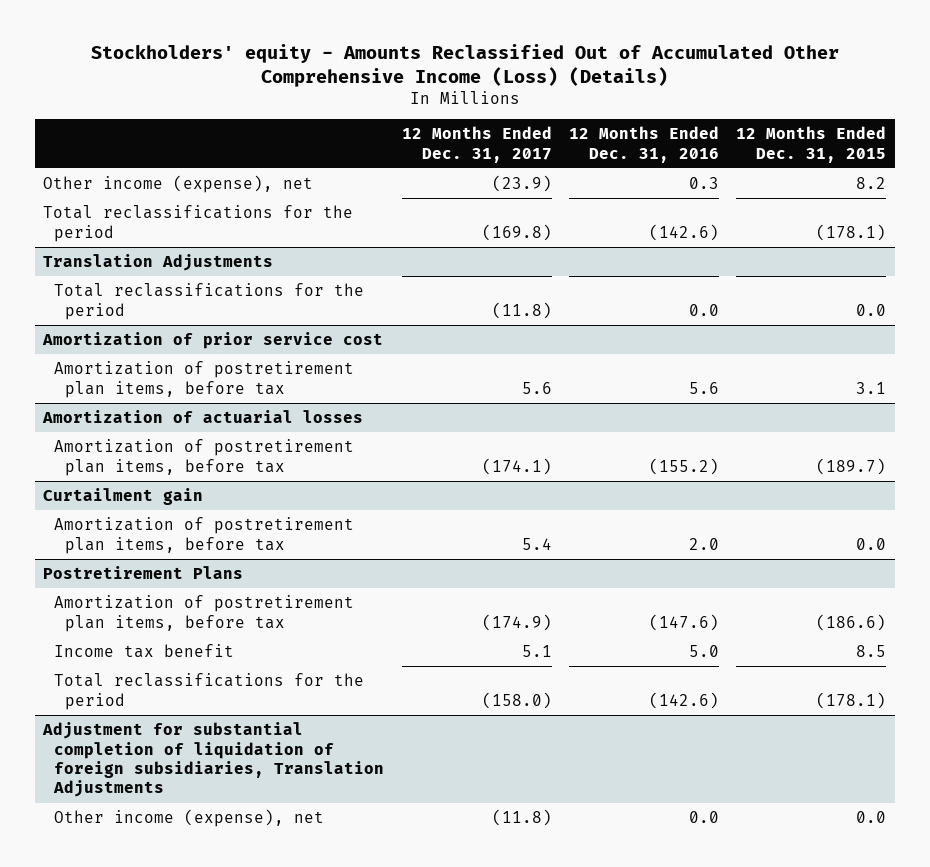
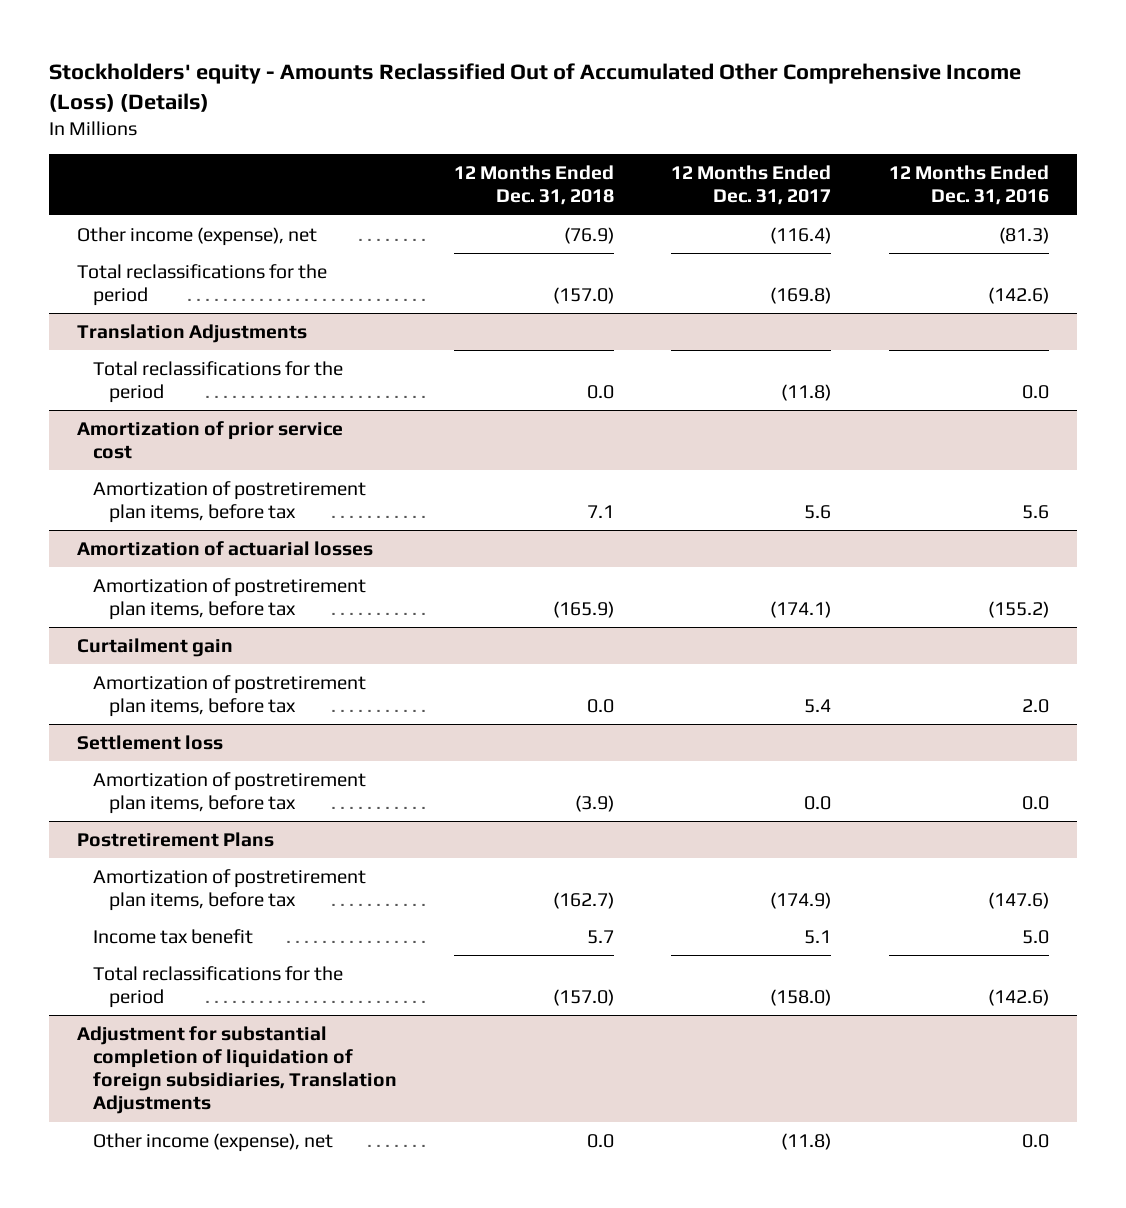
- | 12 Months Ended Dec. 31, 2017 | 12 Months Ended Dec. 31, 2016 | 12 Months Ended Dec. 31, 2015
+ | 12 Months Ended Dec. 31, 2018 | 12 Months Ended Dec. 31, 2017 | 12 Months Ended Dec. 31, 2016
- Other income (expense), net | (23.9) | 0.3 | 8.2
+ Other income (expense), net | (76.9) | (116.4) | (81.3)
+ Settlement loss
+ Amortization of postretirement plan items, before tax | (3.9) | 0.0 | 0.0

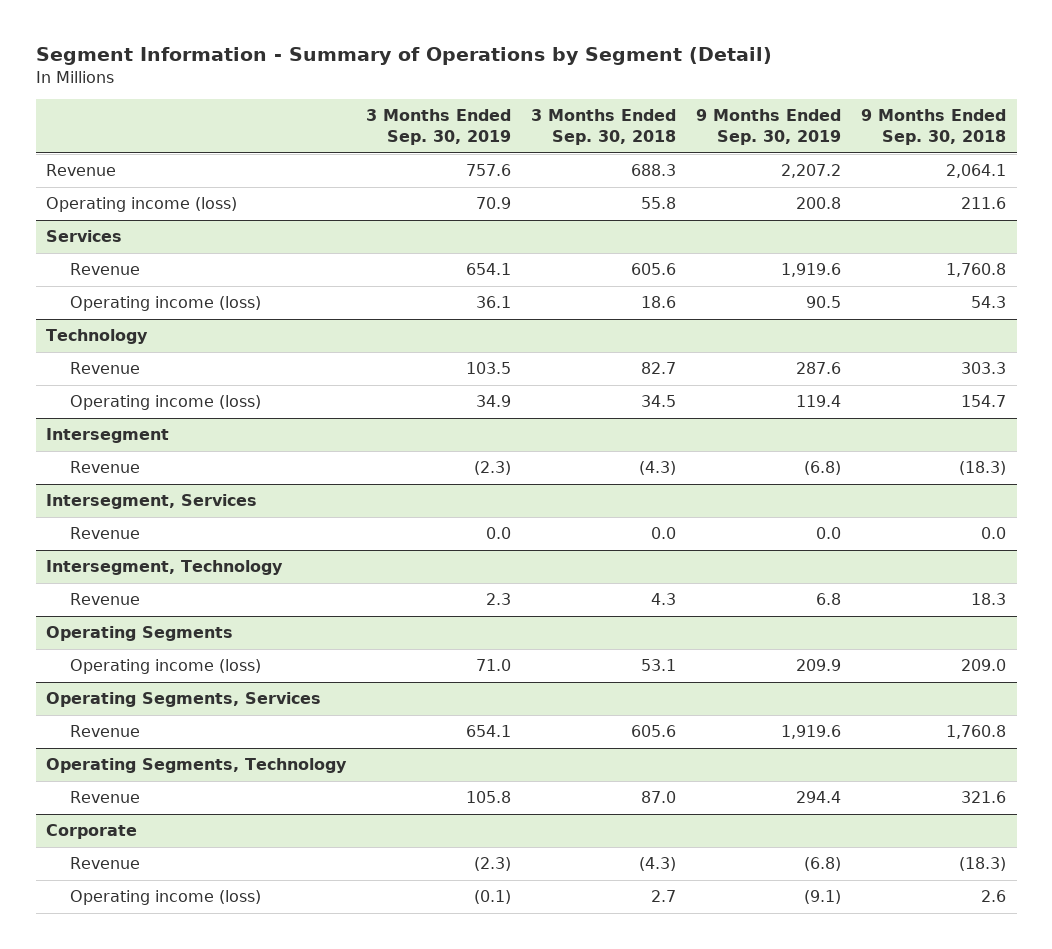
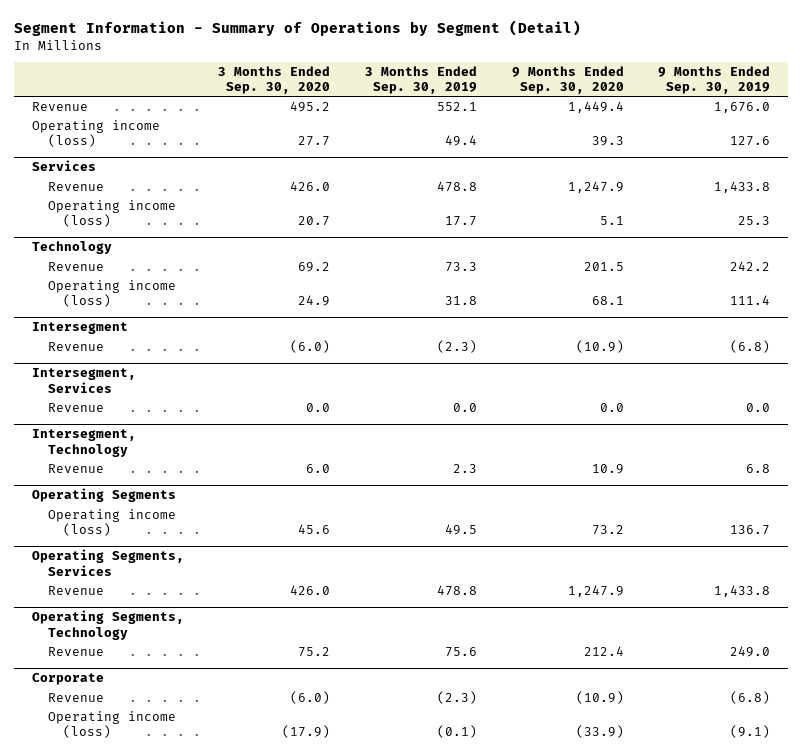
- | 3 Months Ended Sep. 30, 2019 | 3 Months Ended Sep. 30, 2018 | 9 Months Ended Sep. 30, 2019 | 9 Months Ended Sep. 30, 2018
+ | 3 Months Ended Sep. 30, 2020 | 3 Months Ended Sep. 30, 2019 | 9 Months Ended Sep. 30, 2020 | 9 Months Ended Sep. 30, 2019
- Revenue | 757.6 | 688.3 | 2,207.2 | 2,064.1
- Operating income (loss) | 70.9 | 55.8 | 200.8 | 211.6
+ Revenue | 495.2 | 552.1 | 1,449.4 | 1,676.0
+ Operating income (loss) | 27.7 | 49.4 | 39.3 | 127.6
@ Services
- Revenue | 654.1 | 605.6 | 1,919.6 | 1,760.8
- Operating income (loss) | 36.1 | 18.6 | 90.5 | 54.3
+ Revenue | 426.0 | 478.8 | 1,247.9 | 1,433.8
+ Operating income (loss) | 20.7 | 17.7 | 5.1 | 25.3
@ Technology
- Revenue | 103.5 | 82.7 | 287.6 | 303.3
- Operating income (loss) | 34.9 | 34.5 | 119.4 | 154.7
+ Revenue | 69.2 | 73.3 | 201.5 | 242.2
+ Operating income (loss) | 24.9 | 31.8 | 68.1 | 111.4
@ Operating Segments
- Operating income (loss) | 71.0 | 53.1 | 209.9 | 209.0
+ Operating income (loss) | 45.6 | 49.5 | 73.2 | 136.7
@ Operating Segments, Services
- Revenue | 654.1 | 605.6 | 1,919.6 | 1,760.8
+ Revenue | 426.0 | 478.8 | 1,247.9 | 1,433.8
@ Operating Segments, Technology
- Revenue | 105.8 | 87.0 | 294.4 | 321.6
+ Revenue | 75.2 | 75.6 | 212.4 | 249.0

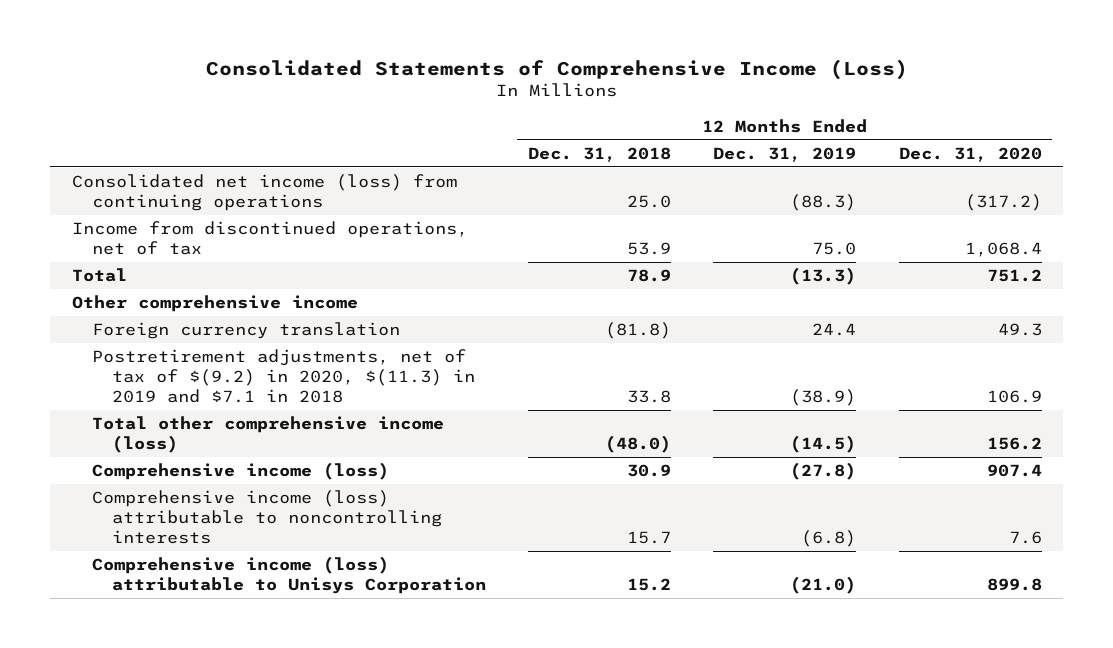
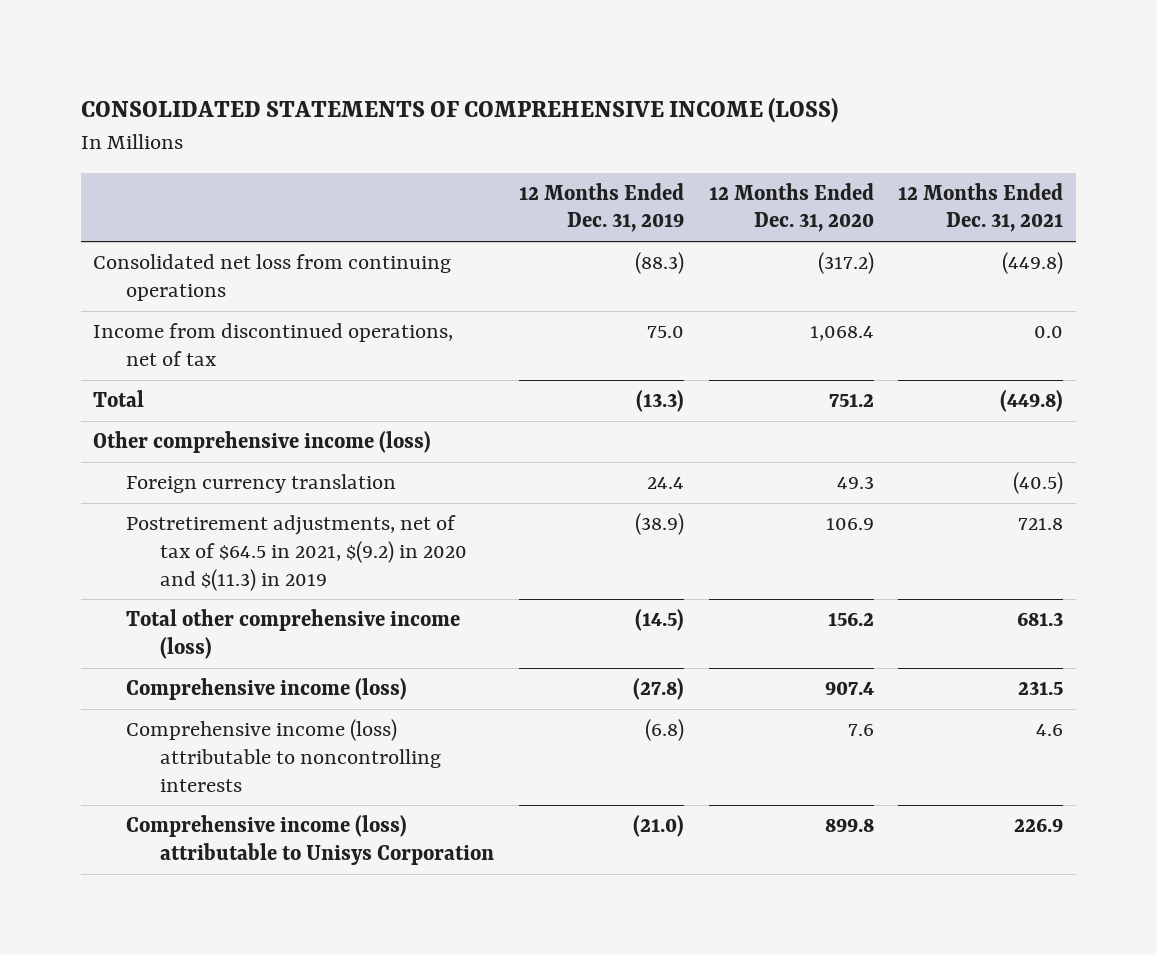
- Consolidated Statements of Comprehensive Income (Loss)
+ CONSOLIDATED STATEMENTS OF COMPREHENSIVE INCOME (LOSS)
- | 12 Months Ended Dec. 31, 2018 | 12 Months Ended Dec. 31, 2019 | 12 Months Ended Dec. 31, 2020
+ | 12 Months Ended Dec. 31, 2019 | 12 Months Ended Dec. 31, 2020 | 12 Months Ended Dec. 31, 2021
- Consolidated net income (loss) from continuing operations | 25.0 | (88.3) | (317.2)
+ Consolidated net loss from continuing operations | (88.3) | (317.2) | (449.8)
- Other comprehensive income
+ Other comprehensive income (loss)
- Postretirement adjustments, net of tax of $(9.2) in 2020, $(11.3) in 2019 and $7.1 in 2018 | 33.8 | (38.9) | 106.9
+ Postretirement adjustments, net of tax of $64.5 in 2021, $(9.2) in 2020 and $(11.3) in 2019 | (38.9) | 106.9 | 721.8

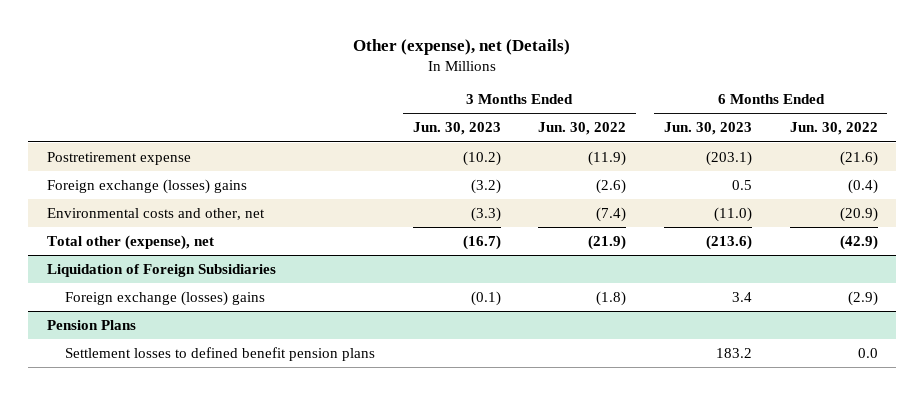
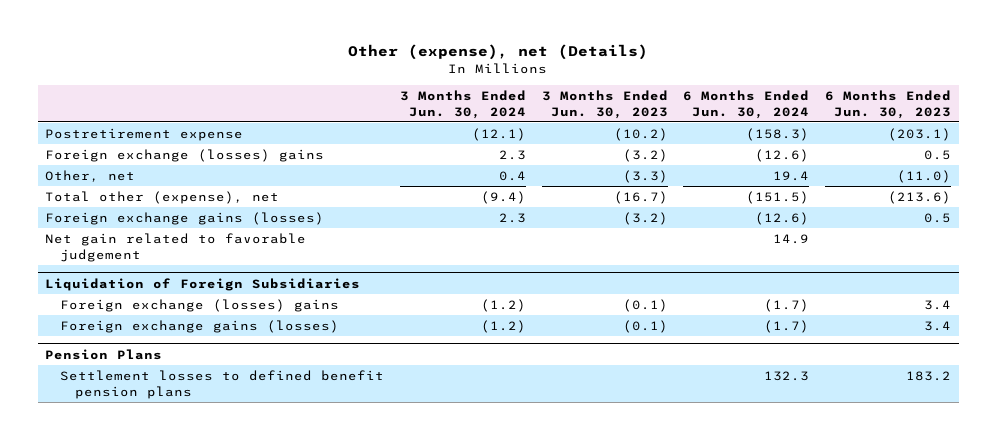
- | 3 Months Ended Jun. 30, 2023 | 3 Months Ended Jun. 30, 2022 | 6 Months Ended Jun. 30, 2023 | 6 Months Ended Jun. 30, 2022
+ | 3 Months Ended Jun. 30, 2024 | 3 Months Ended Jun. 30, 2023 | 6 Months Ended Jun. 30, 2024 | 6 Months Ended Jun. 30, 2023
- Environmental costs and other, net | (3.3) | (7.4) | (11.0) | (20.9)
+ Other, net | 0.4 | (3.3) | 19.4 | (11.0)
+ Foreign exchange gains (losses) | 2.3 | (3.2) | (12.6) | 0.5
+ Net gain related to favorable judgement | | | 14.9 |
@ Liquidation of Foreign Subsidiaries
+ Foreign exchange gains (losses) | (1.2) | (0.1) | (1.7) | 3.4

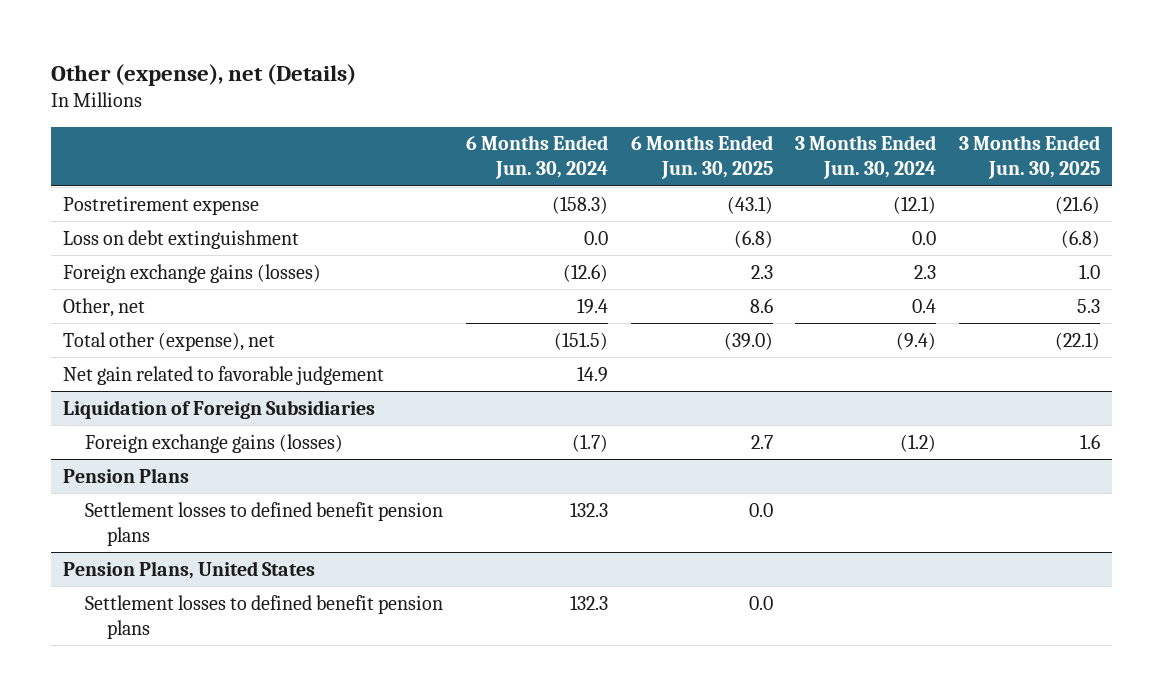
- | 3 Months Ended Jun. 30, 2024 | 3 Months Ended Jun. 30, 2023 | 6 Months Ended Jun. 30, 2024 | 6 Months Ended Jun. 30, 2023
+ | 6 Months Ended Jun. 30, 2024 | 6 Months Ended Jun. 30, 2025 | 3 Months Ended Jun. 30, 2024 | 3 Months Ended Jun. 30, 2025
- Foreign exchange (losses) gains | 2.3 | (3.2) | (12.6) | 0.5
+ Loss on debt extinguishment | 0.0 | (6.8) | 0.0 | (6.8)
moved up: Foreign exchange gains (losses) | (12.6) | 2.3 | 2.3 | 1.0
@ Liquidation of Foreign Subsidiaries
- Foreign exchange (losses) gains | (1.2) | (0.1) | (1.7) | 3.4
+ Pension Plans, United States
+ Settlement losses to defined benefit pension plans | 132.3 | 0.0 | |

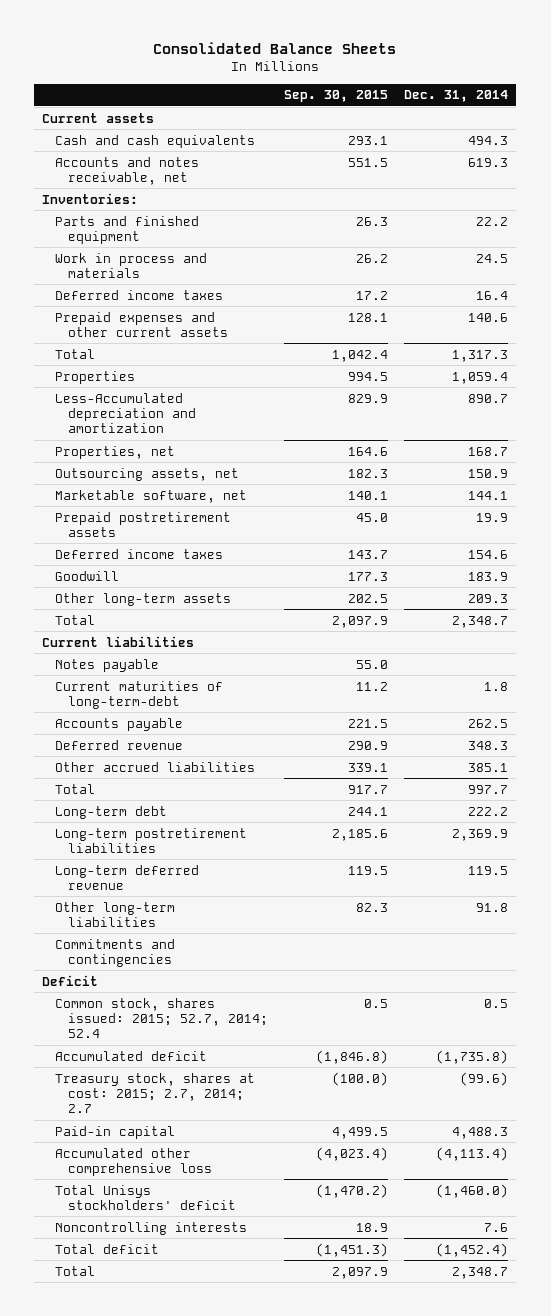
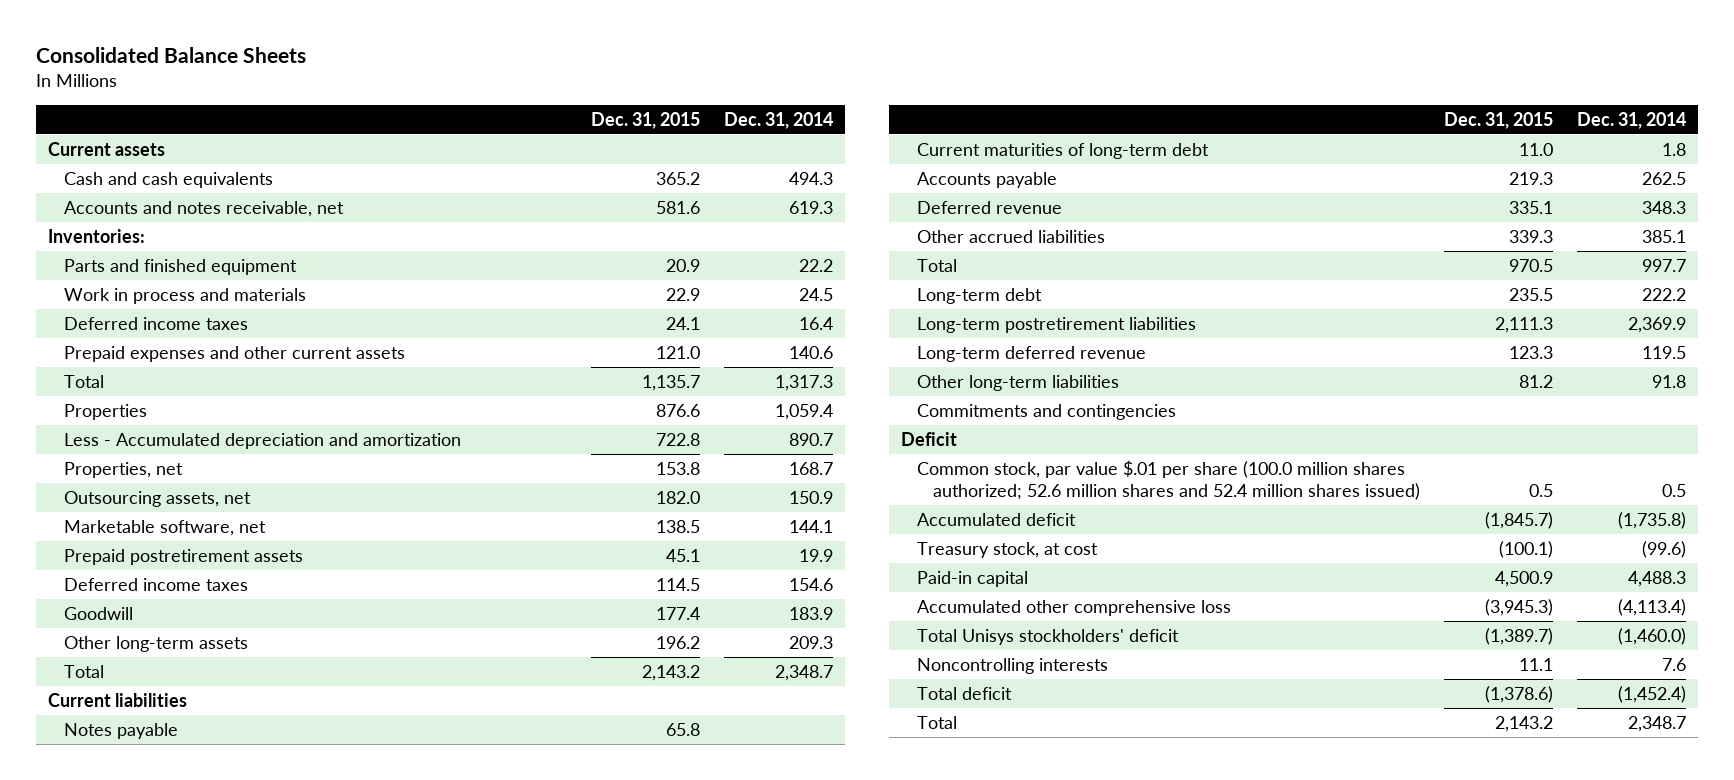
- | Sep. 30, 2015 | Dec. 31, 2014
+ | Dec. 31, 2015 | Dec. 31, 2014
- Less-Accumulated depreciation and amortization | 829.9 | 890.7
+ Less - Accumulated depreciation and amortization | 722.8 | 890.7
- Current maturities of long-term-debt | 11.2 | 1.8
+ Current maturities of long-term debt | 11.0 | 1.8
- Common stock, shares issued: 2015; 52.7, 2014; 52.4 | 0.5 | 0.5
+ Common stock, par value $.01 per share (100.0 million shares authorized; 52.6 million shares and 52.4 million shares issued) | 0.5 | 0.5
- Treasury stock, shares at cost: 2015; 2.7, 2014; 2.7 | (100.0) | (99.6)
+ Treasury stock, at cost | (100.1) | (99.6)

